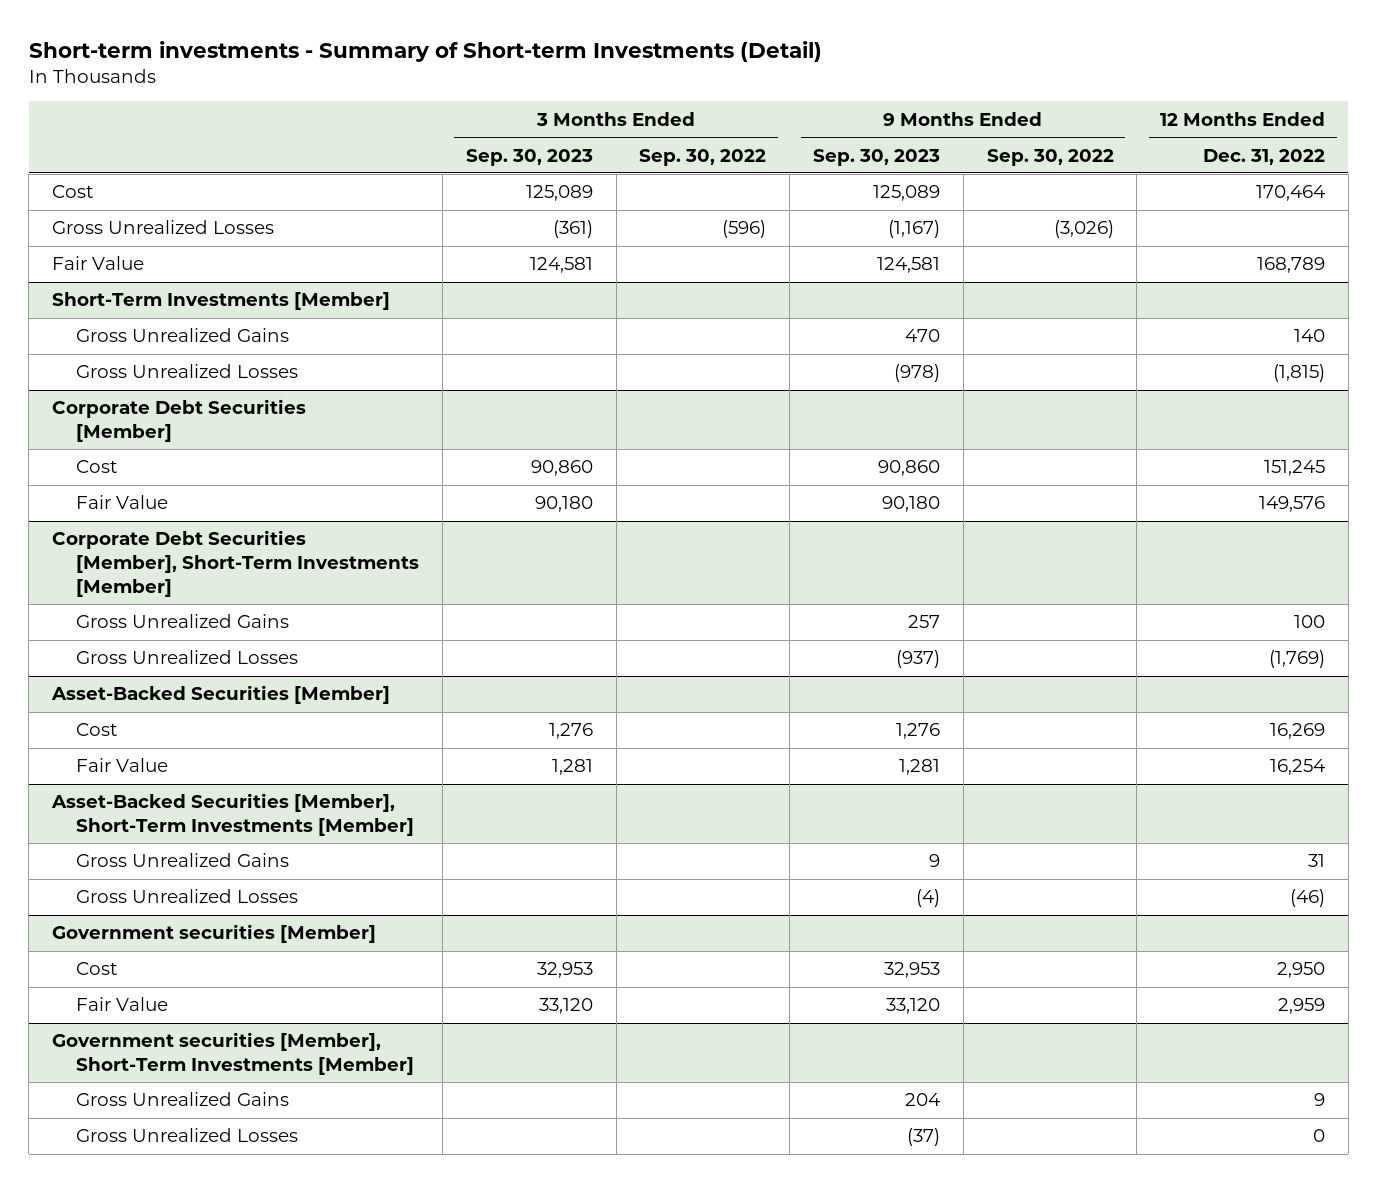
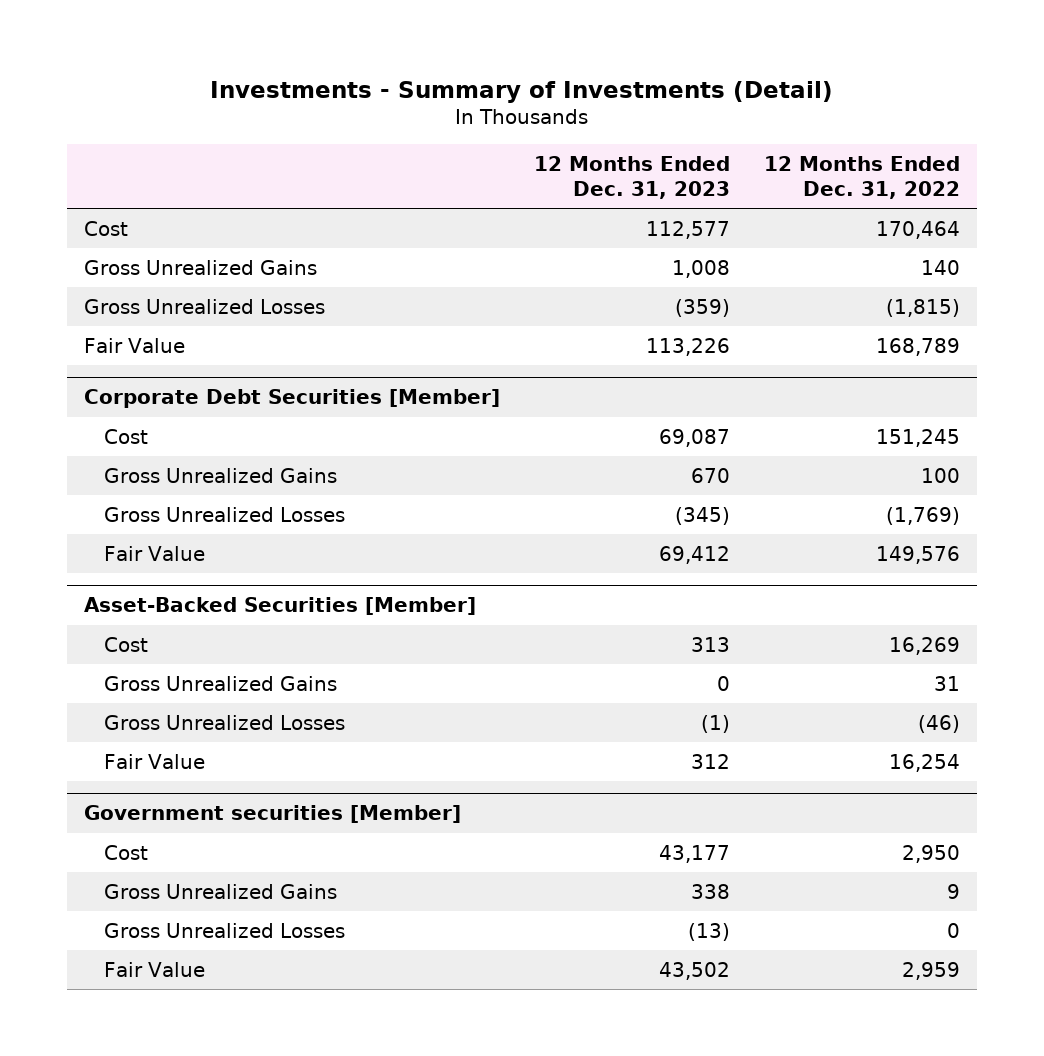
- Short-term investments - Summary of Short-term Investments (Detail)
+ Investments - Summary of Investments (Detail)
- | 3 Months Ended Sep. 30, 2023 | 3 Months Ended Sep. 30, 2022 | 9 Months Ended Sep. 30, 2023 | 9 Months Ended Sep. 30, 2022 | 12 Months Ended Dec. 31, 2022
+ | 12 Months Ended Dec. 31, 2023 | 12 Months Ended Dec. 31, 2022
- Gross Unrealized Losses | (361) | (596) | (1,167) | (3,026) |
- Short-Term Investments [Member]
moved down: Fair Value | 113,226 | 168,789
- Corporate Debt Securities [Member], Short-Term Investments [Member]
@ Corporate Debt Securities [Member]
moved down: Fair Value | 69,412 | 149,576
- Asset-Backed Securities [Member], Short-Term Investments [Member]
@ Asset-Backed Securities [Member]
moved down: Fair Value | 312 | 16,254
- Government securities [Member], Short-Term Investments [Member]
@ Government securities [Member]
moved down: Fair Value | 43,502 | 2,959

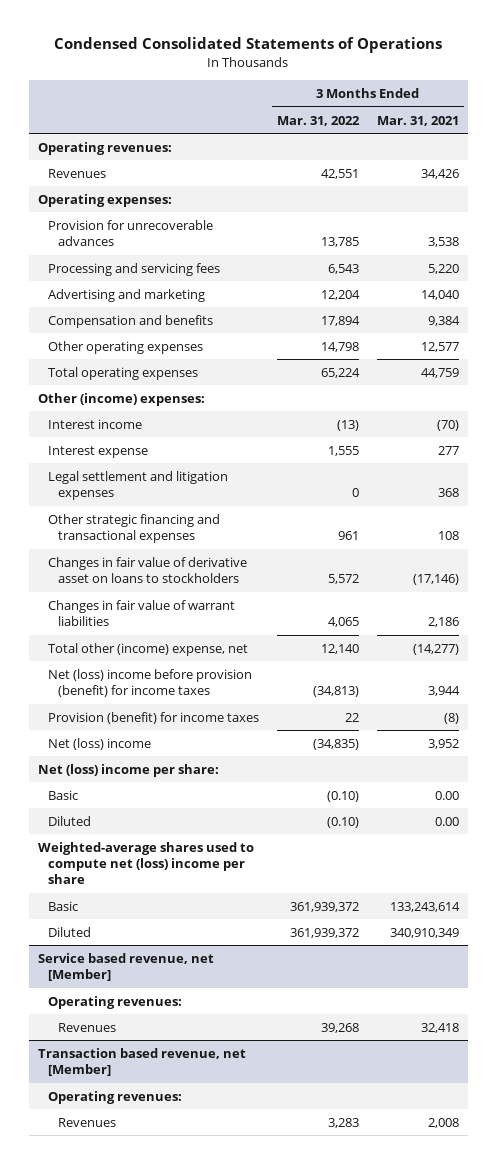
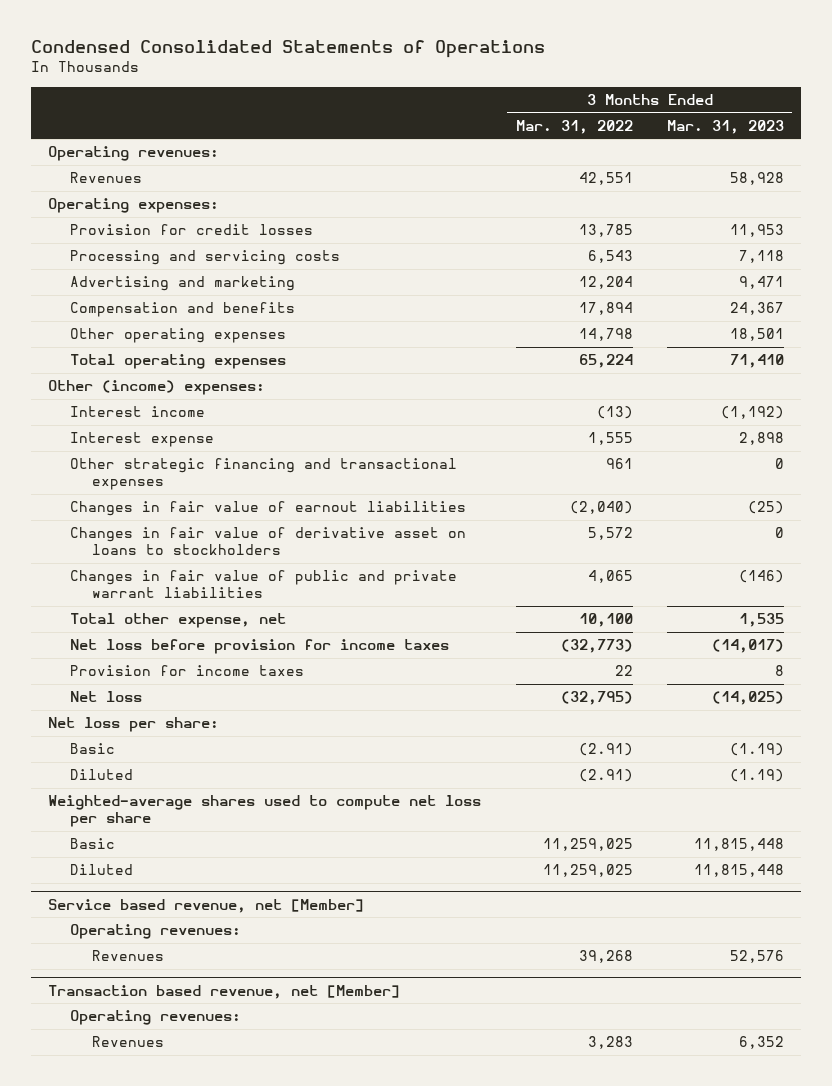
- | 3 Months Ended Mar. 31, 2022 | 3 Months Ended Mar. 31, 2021
+ | 3 Months Ended Mar. 31, 2022 | 3 Months Ended Mar. 31, 2023
- Provision for unrecoverable advances | 13,785 | 3,538
- Processing and servicing fees | 6,543 | 5,220
+ Provision for credit losses | 13,785 | 11,953
+ Processing and servicing costs | 6,543 | 7,118
- Legal settlement and litigation expenses | 0 | 368
+ Changes in fair value of earnout liabilities | (2,040) | (25)
- Changes in fair value of warrant liabilities | 4,065 | 2,186
- Total other (income) expense, net | 12,140 | (14,277)
- Net (loss) income before provision (benefit) for income taxes | (34,813) | 3,944
- Provision (benefit) for income taxes | 22 | (8)
- Net (loss) income | (34,835) | 3,952
- Net (loss) income per share:
- Basic | (0.10) | 0.00
- Diluted | (0.10) | 0.00
- Weighted-average shares used to compute net (loss) income per share
- Basic | 361,939,372 | 133,243,614
- Diluted | 361,939,372 | 340,910,349
+ Changes in fair value of public and private warrant liabilities | 4,065 | (146)
+ Total other expense, net | 10,100 | 1,535
+ Net loss before provision for income taxes | (32,773) | (14,017)
+ Provision for income taxes | 22 | 8
+ Net loss | (32,795) | (14,025)
+ Net loss per share:
+ Basic | (2.91) | (1.19)
+ Diluted | (2.91) | (1.19)
+ Weighted-average shares used to compute net loss per share
+ Basic | 11,259,025 | 11,815,448
+ Diluted | 11,259,025 | 11,815,448

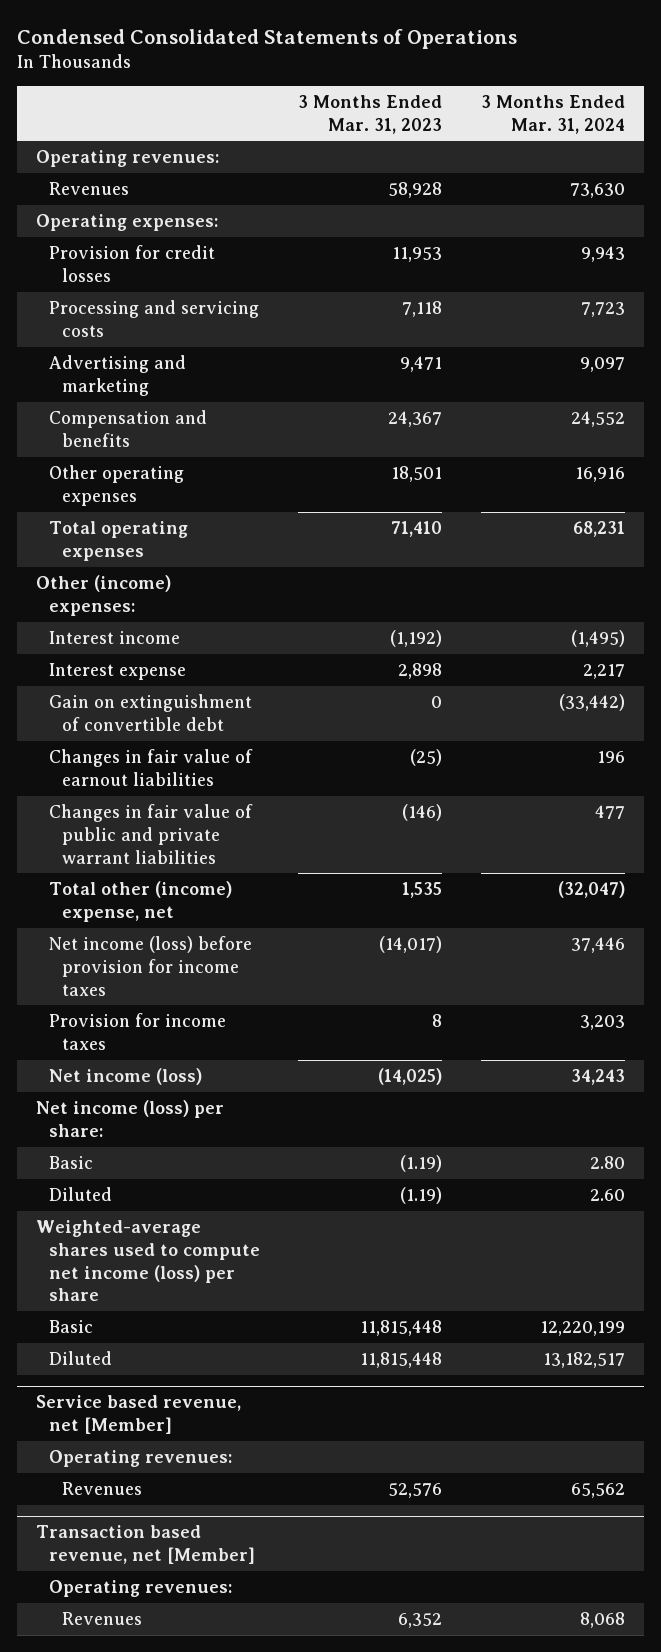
- | 3 Months Ended Mar. 31, 2022 | 3 Months Ended Mar. 31, 2023
+ | 3 Months Ended Mar. 31, 2023 | 3 Months Ended Mar. 31, 2024
- Other strategic financing and transactional expenses | 961 | 0
+ Gain on extinguishment of convertible debt | 0 | (33,442)
- Changes in fair value of derivative asset on loans to stockholders | 5,572 | 0
- Total other expense, net | 10,100 | 1,535
- Net loss before provision for income taxes | (32,773) | (14,017)
+ Total other (income) expense, net | 1,535 | (32,047)
+ Net income (loss) before provision for income taxes | (14,017) | 37,446
- Net loss | (32,795) | (14,025)
- Net loss per share:
+ Net income (loss) | (14,025) | 34,243
+ Net income (loss) per share:
- Weighted-average shares used to compute net loss per share
+ Weighted-average shares used to compute net income (loss) per share

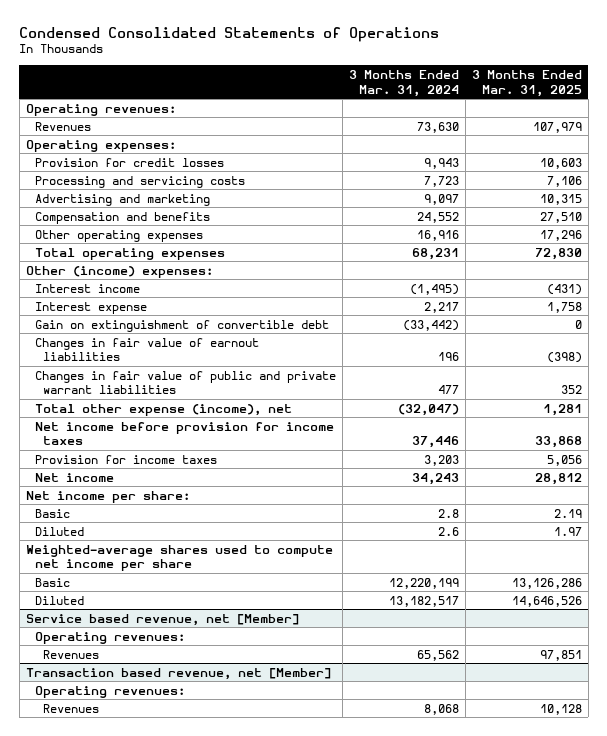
- | 3 Months Ended Mar. 31, 2023 | 3 Months Ended Mar. 31, 2024
+ | 3 Months Ended Mar. 31, 2024 | 3 Months Ended Mar. 31, 2025
- Total other (income) expense, net | 1,535 | (32,047)
- Net income (loss) before provision for income taxes | (14,017) | 37,446
+ Total other expense (income), net | (32,047) | 1,281
+ Net income before provision for income taxes | 37,446 | 33,868
- Net income (loss) | (14,025) | 34,243
- Net income (loss) per share:
- Basic | (1.19) | 2.80
- Diluted | (1.19) | 2.60
- Weighted-average shares used to compute net income (loss) per share
+ Net income | 34,243 | 28,812
+ Net income per share:
+ Basic | 2.8 | 2.19
+ Diluted | 2.6 | 1.97
+ Weighted-average shares used to compute net income per share

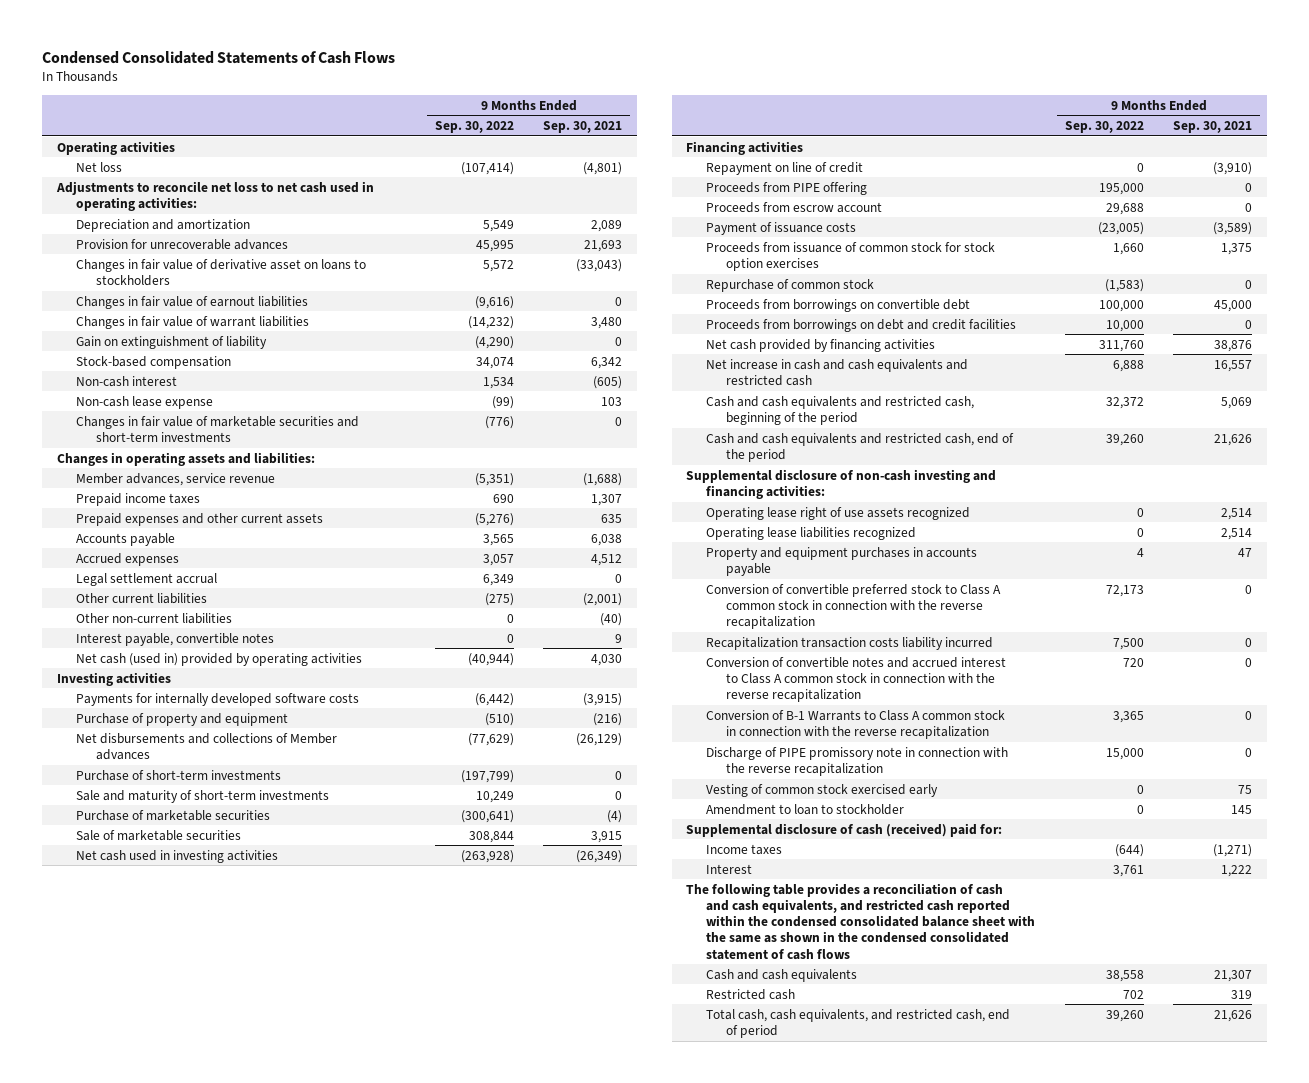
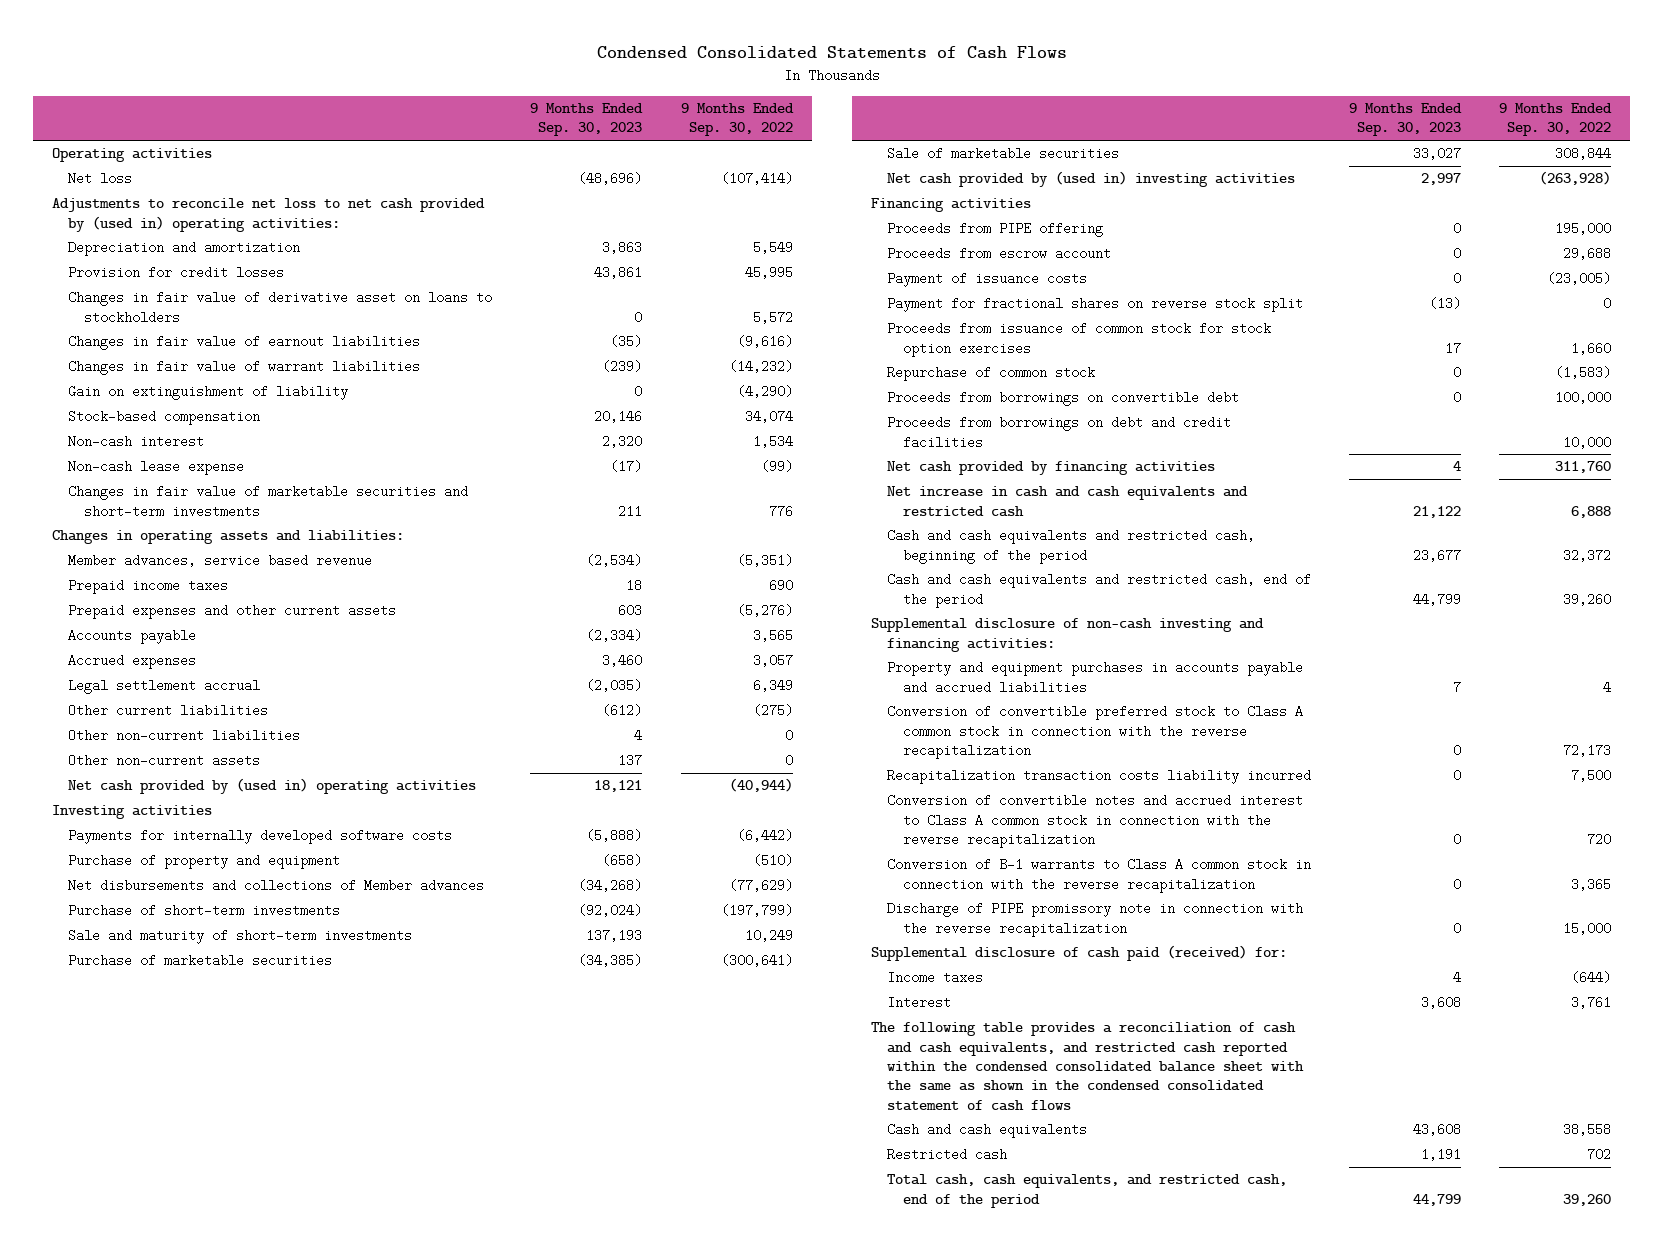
- | 9 Months Ended Sep. 30, 2022 | 9 Months Ended Sep. 30, 2021
+ | 9 Months Ended Sep. 30, 2023 | 9 Months Ended Sep. 30, 2022
- Adjustments to reconcile net loss to net cash used in operating activities:
+ Adjustments to reconcile net loss to net cash provided by (used in) operating activities:
- Provision for unrecoverable advances | 45,995 | 21,693
+ Provision for credit losses | 43,861 | 45,995
- Changes in fair value of marketable securities and short-term investments | (776) | 0
+ Changes in fair value of marketable securities and short-term investments | 211 | 776
- Member advances, service revenue | (5,351) | (1,688)
+ Member advances, service based revenue | (2,534) | (5,351)
- Interest payable, convertible notes | 0 | 9
- Net cash (used in) provided by operating activities | (40,944) | 4,030
+ Other non-current assets | 137 | 0
+ Net cash provided by (used in) operating activities | 18,121 | (40,944)
- Net cash used in investing activities | (263,928) | (26,349)
+ Net cash provided by (used in) investing activities | 2,997 | (263,928)
- Repayment on line of credit | 0 | (3,910)
+ Payment for fractional shares on reverse stock split | (13) | 0
- Operating lease right of use assets recognized | 0 | 2,514
- Operating lease liabilities recognized | 0 | 2,514
- Property and equipment purchases in accounts payable | 4 | 47
+ Property and equipment purchases in accounts payable and accrued liabilities | 7 | 4
- Conversion of B-1 Warrants to Class A common stock in connection with the reverse recapitalization | 3,365 | 0
+ Conversion of B-1 warrants to Class A common stock in connection with the reverse recapitalization | 0 | 3,365
- Vesting of common stock exercised early | 0 | 75
- Amendment to loan to stockholder | 0 | 145
- Supplemental disclosure of cash (received) paid for:
+ Supplemental disclosure of cash paid (received) for:
- Total cash, cash equivalents, and restricted cash, end of period | 39,260 | 21,626
+ Total cash, cash equivalents, and restricted cash, end of the period | 44,799 | 39,260

